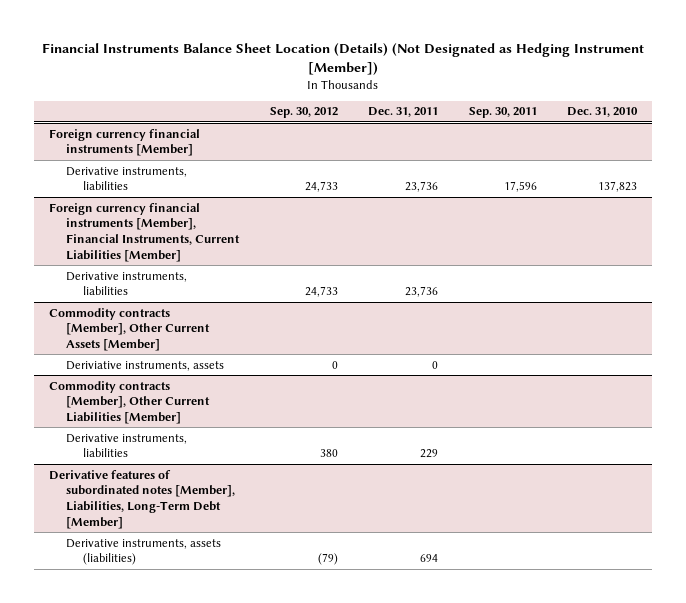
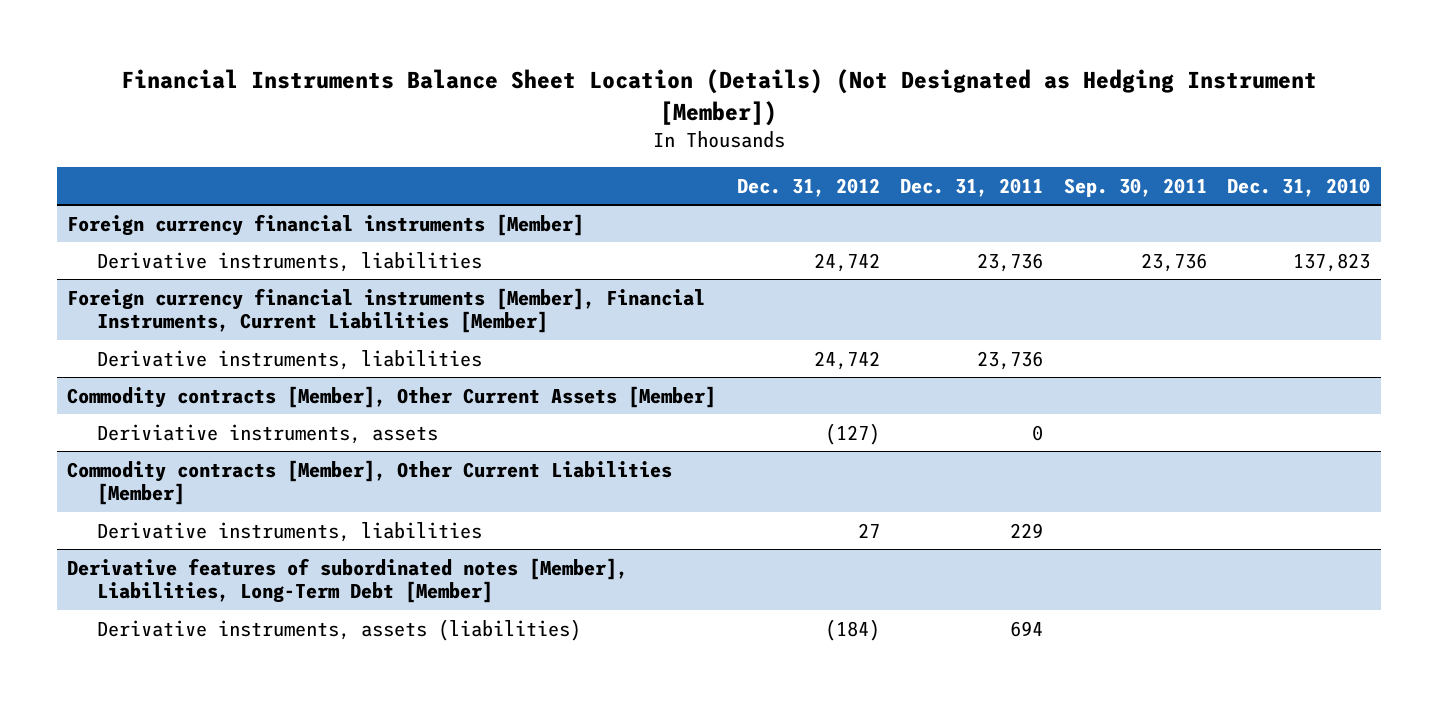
- | Sep. 30, 2012 | Dec. 31, 2011 | Sep. 30, 2011 | Dec. 31, 2010
+ | Dec. 31, 2012 | Dec. 31, 2011 | Sep. 30, 2011 | Dec. 31, 2010
@ Foreign currency financial instruments [Member]
- Derivative instruments, liabilities | 24,733 | 23,736 | 17,596 | 137,823
+ Derivative instruments, liabilities | 24,742 | 23,736 | 23,736 | 137,823

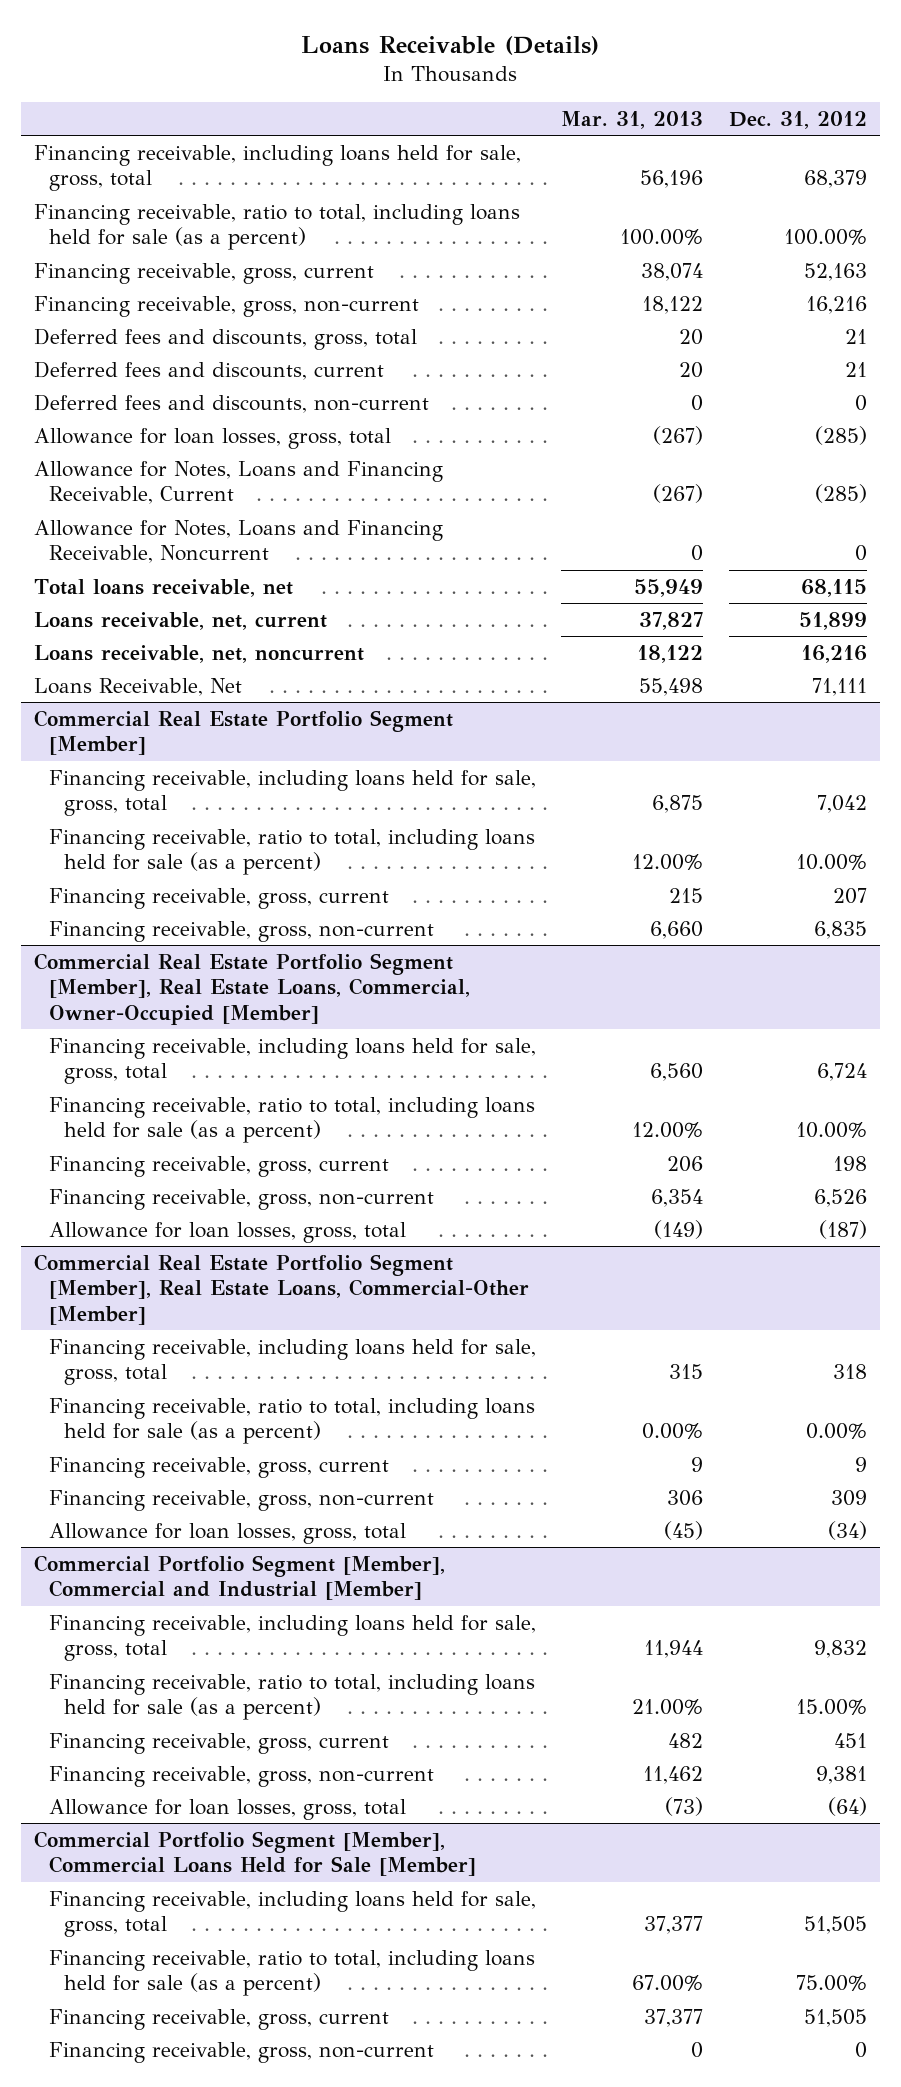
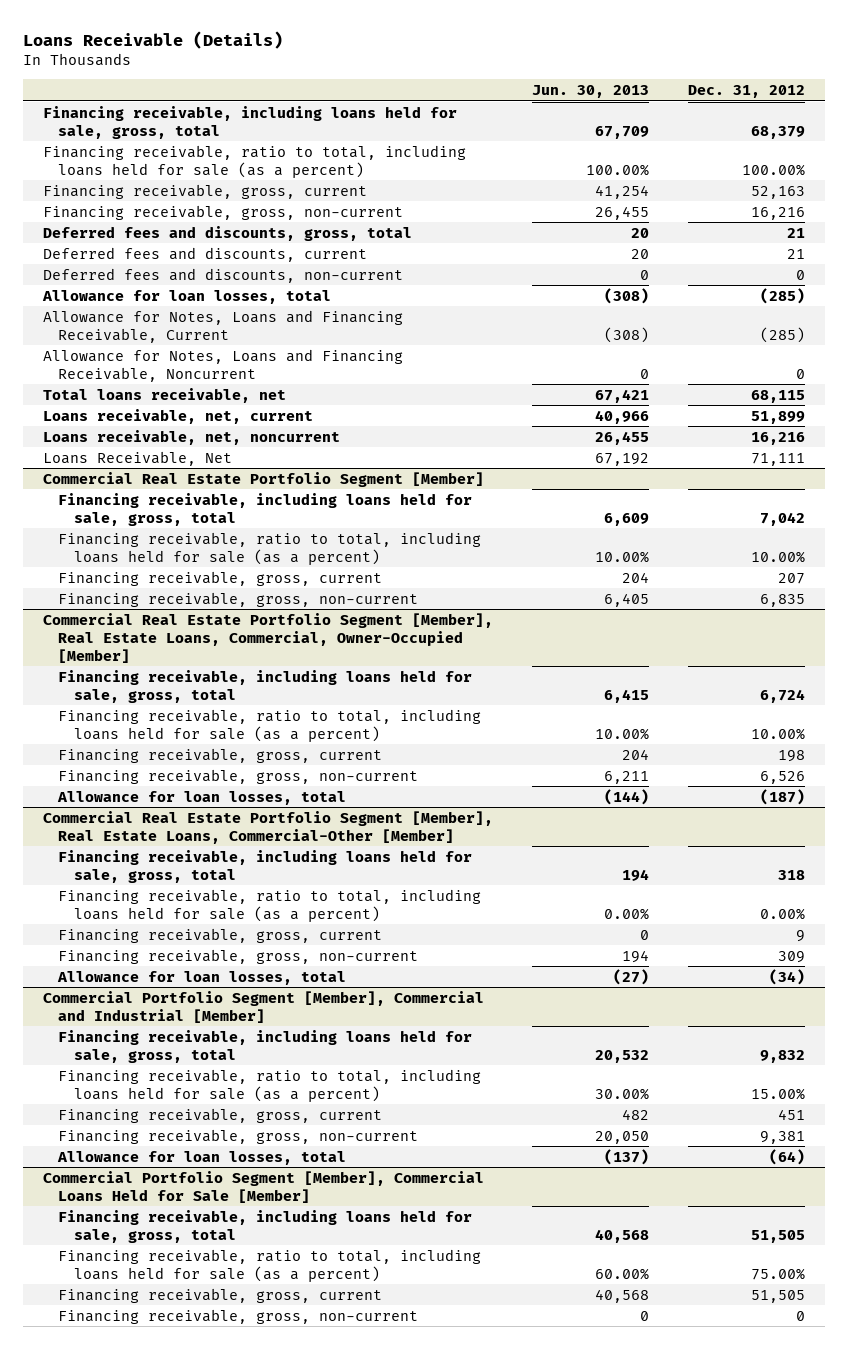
- | Mar. 31, 2013 | Dec. 31, 2012
+ | Jun. 30, 2013 | Dec. 31, 2012
- Allowance for loan losses, gross, total | (267) | (285)
+ Allowance for loan losses, total | (308) | (285)
@ Commercial Real Estate Portfolio Segment [Member], Real Estate Loans, Commercial, Owner-Occupied [Member]
- Allowance for loan losses, gross, total | (149) | (187)
+ Allowance for loan losses, total | (144) | (187)
@ Commercial Real Estate Portfolio Segment [Member], Real Estate Loans, Commercial-Other [Member]
- Allowance for loan losses, gross, total | (45) | (34)
+ Allowance for loan losses, total | (27) | (34)
@ Commercial Portfolio Segment [Member], Commercial and Industrial [Member]
- Allowance for loan losses, gross, total | (73) | (64)
+ Allowance for loan losses, total | (137) | (64)

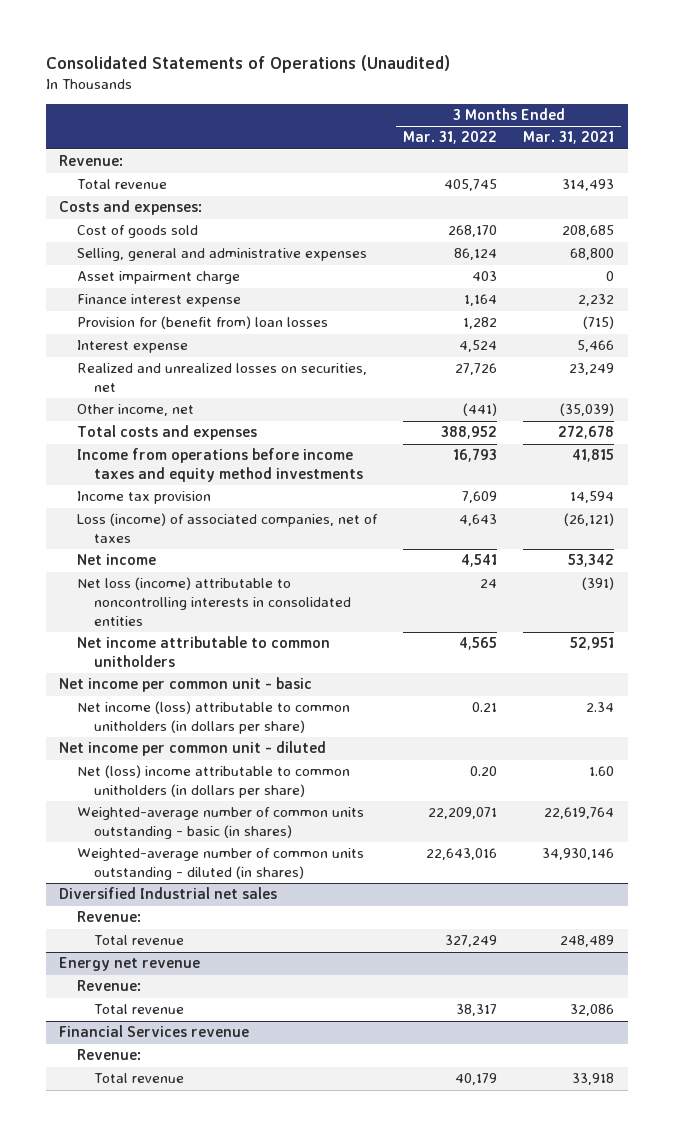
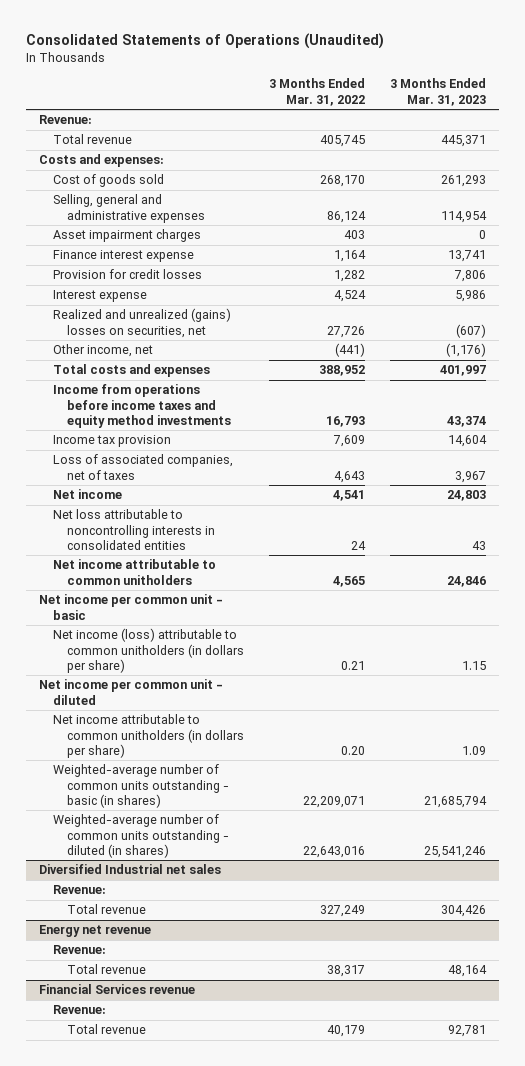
- | 3 Months Ended Mar. 31, 2022 | 3 Months Ended Mar. 31, 2021
+ | 3 Months Ended Mar. 31, 2022 | 3 Months Ended Mar. 31, 2023
- Asset impairment charge | 403 | 0
+ Asset impairment charges | 403 | 0
- Provision for (benefit from) loan losses | 1,282 | (715)
+ Provision for credit losses | 1,282 | 7,806
- Realized and unrealized losses on securities, net | 27,726 | 23,249
+ Realized and unrealized (gains) losses on securities, net | 27,726 | (607)
- Loss (income) of associated companies, net of taxes | 4,643 | (26,121)
+ Loss of associated companies, net of taxes | 4,643 | 3,967
- Net loss (income) attributable to noncontrolling interests in consolidated entities | 24 | (391)
+ Net loss attributable to noncontrolling interests in consolidated entities | 24 | 43
- Net (loss) income attributable to common unitholders (in dollars per share) | 0.20 | 1.60
+ Net income attributable to common unitholders (in dollars per share) | 0.20 | 1.09

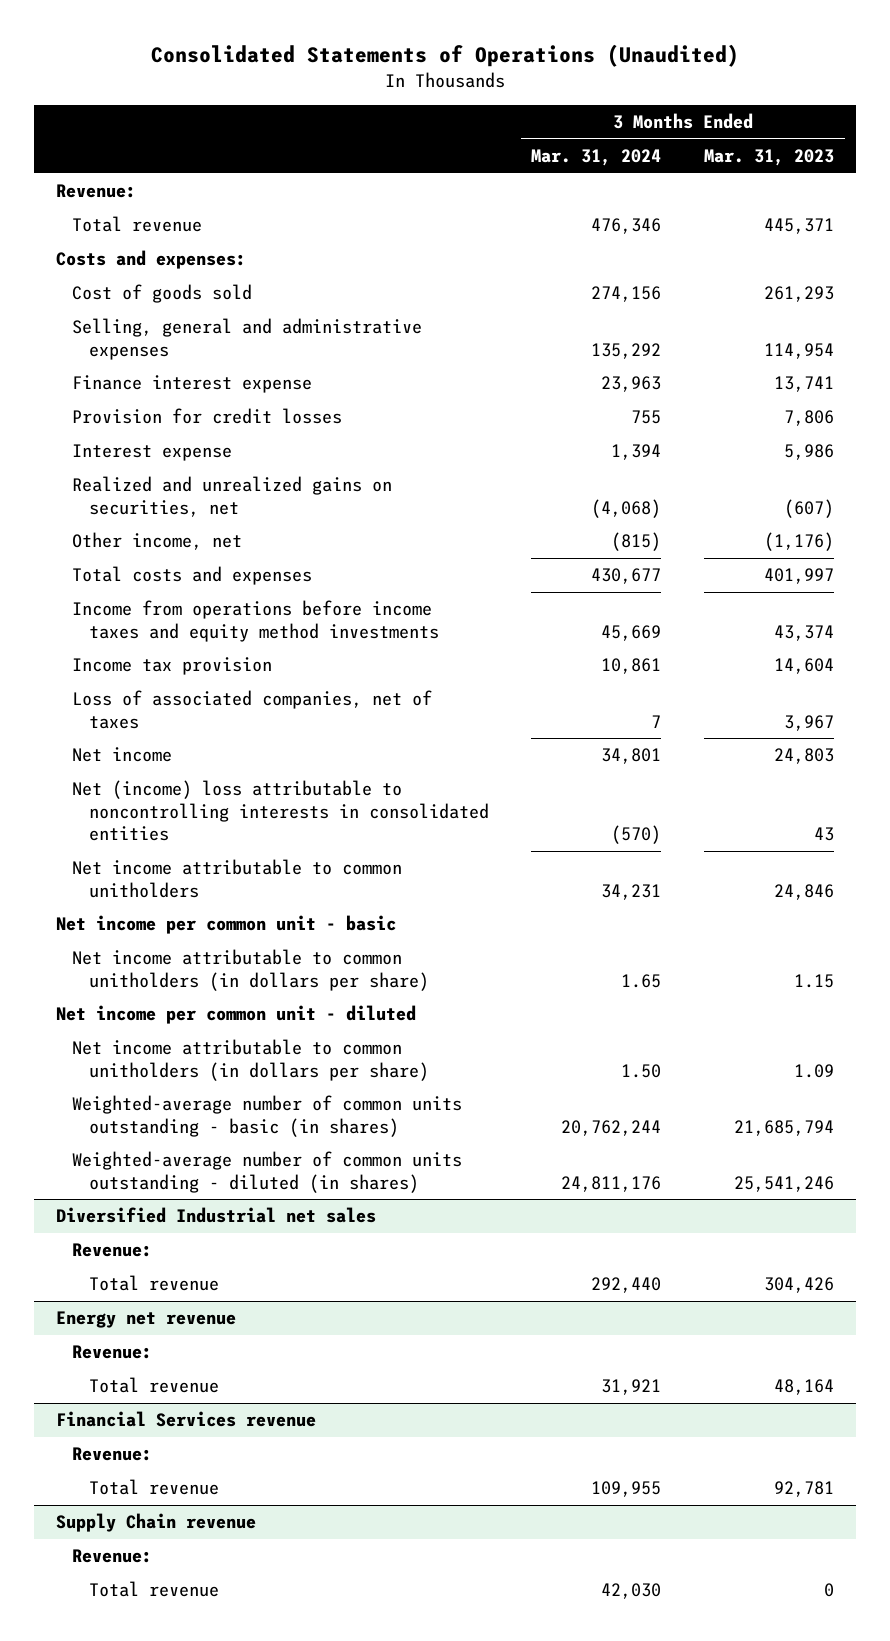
- | 3 Months Ended Mar. 31, 2022 | 3 Months Ended Mar. 31, 2023
+ | 3 Months Ended Mar. 31, 2024 | 3 Months Ended Mar. 31, 2023
- Asset impairment charges | 403 | 0
- Realized and unrealized (gains) losses on securities, net | 27,726 | (607)
+ Realized and unrealized gains on securities, net | (4,068) | (607)
- Net loss attributable to noncontrolling interests in consolidated entities | 24 | 43
+ Net (income) loss attributable to noncontrolling interests in consolidated entities | (570) | 43
- Net income (loss) attributable to common unitholders (in dollars per share) | 0.21 | 1.15
+ Net income attributable to common unitholders (in dollars per share) | 1.65 | 1.15
+ Supply Chain revenue
+ Revenue:
+ Total revenue | 42,030 | 0

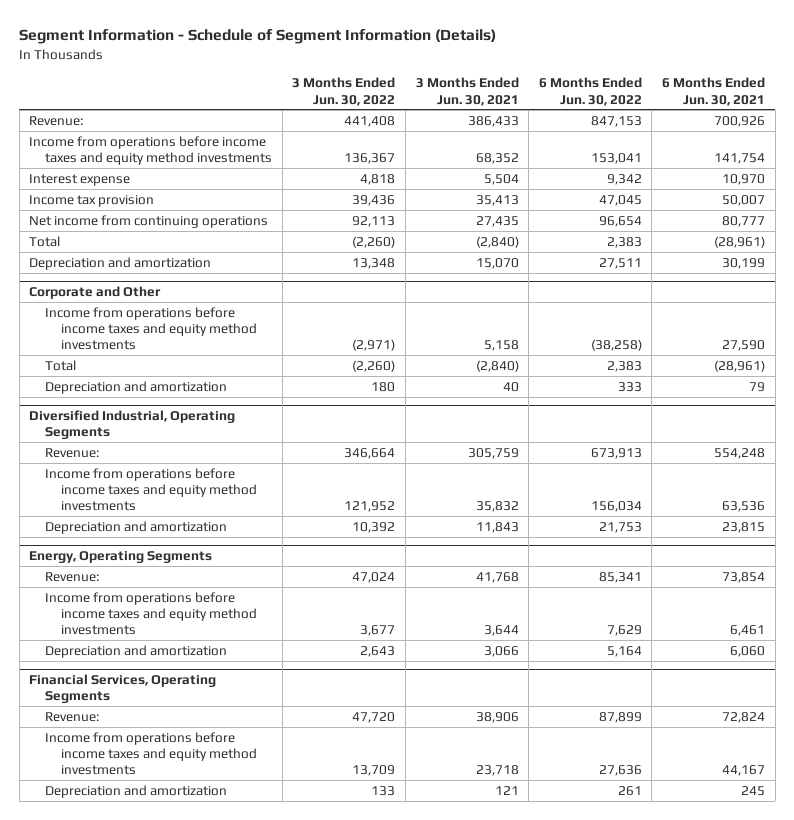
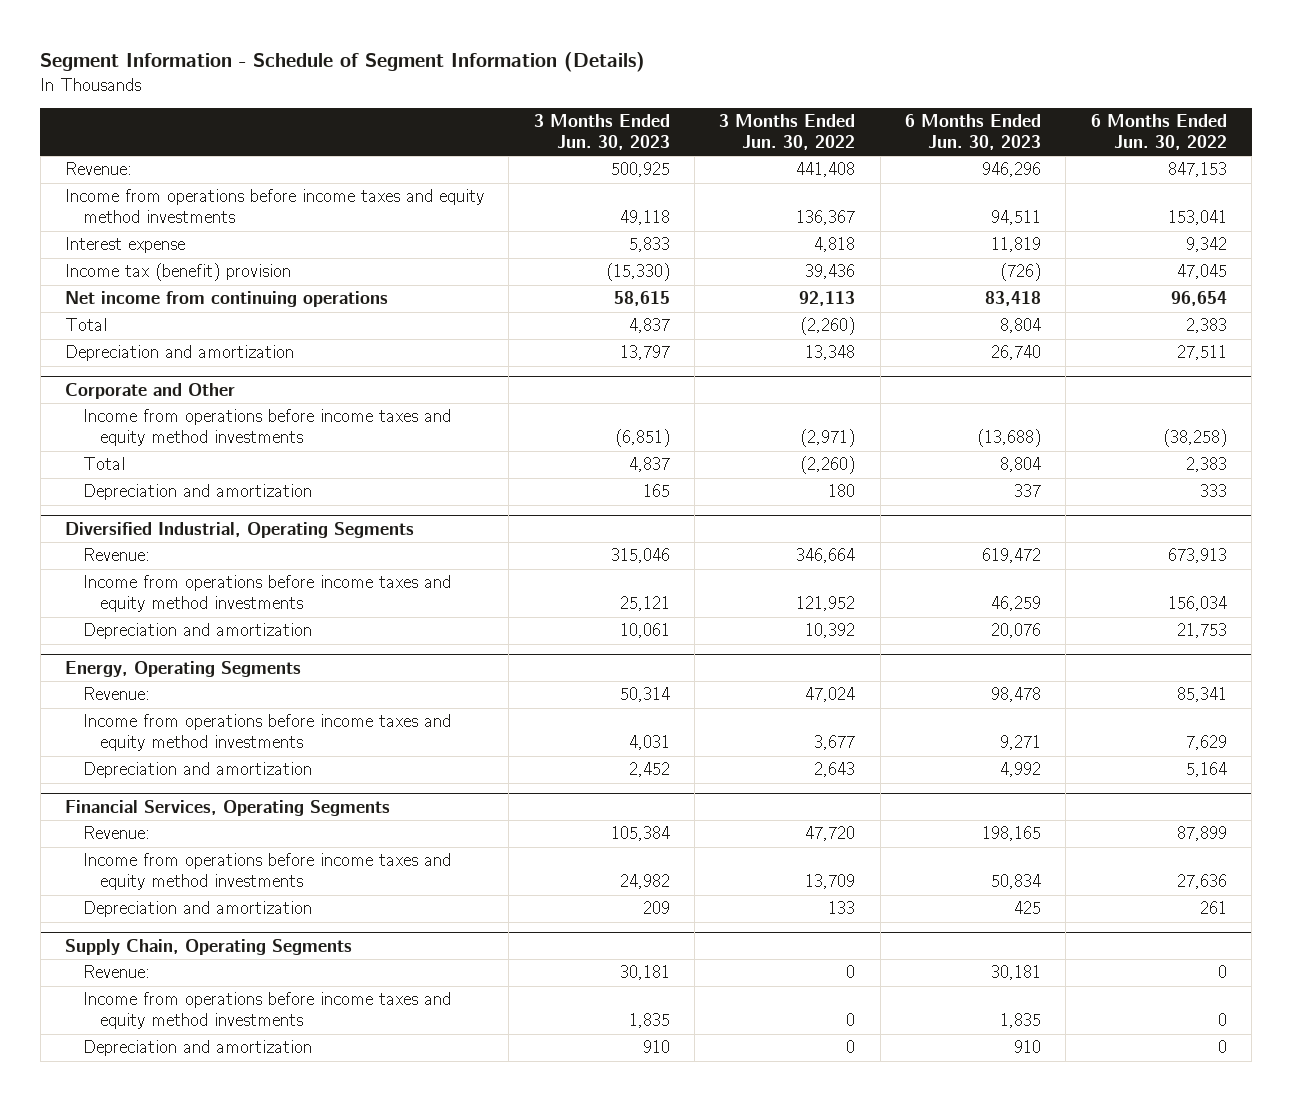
- | 3 Months Ended Jun. 30, 2022 | 3 Months Ended Jun. 30, 2021 | 6 Months Ended Jun. 30, 2022 | 6 Months Ended Jun. 30, 2021
+ | 3 Months Ended Jun. 30, 2023 | 3 Months Ended Jun. 30, 2022 | 6 Months Ended Jun. 30, 2023 | 6 Months Ended Jun. 30, 2022
- Income tax provision | 39,436 | 35,413 | 47,045 | 50,007
+ Income tax (benefit) provision | (15,330) | 39,436 | (726) | 47,045
+ Supply Chain, Operating Segments
+ Revenue: | 30,181 | 0 | 30,181 | 0
+ Income from operations before income taxes and equity method investments | 1,835 | 0 | 1,835 | 0
+ Depreciation and amortization | 910 | 0 | 910 | 0

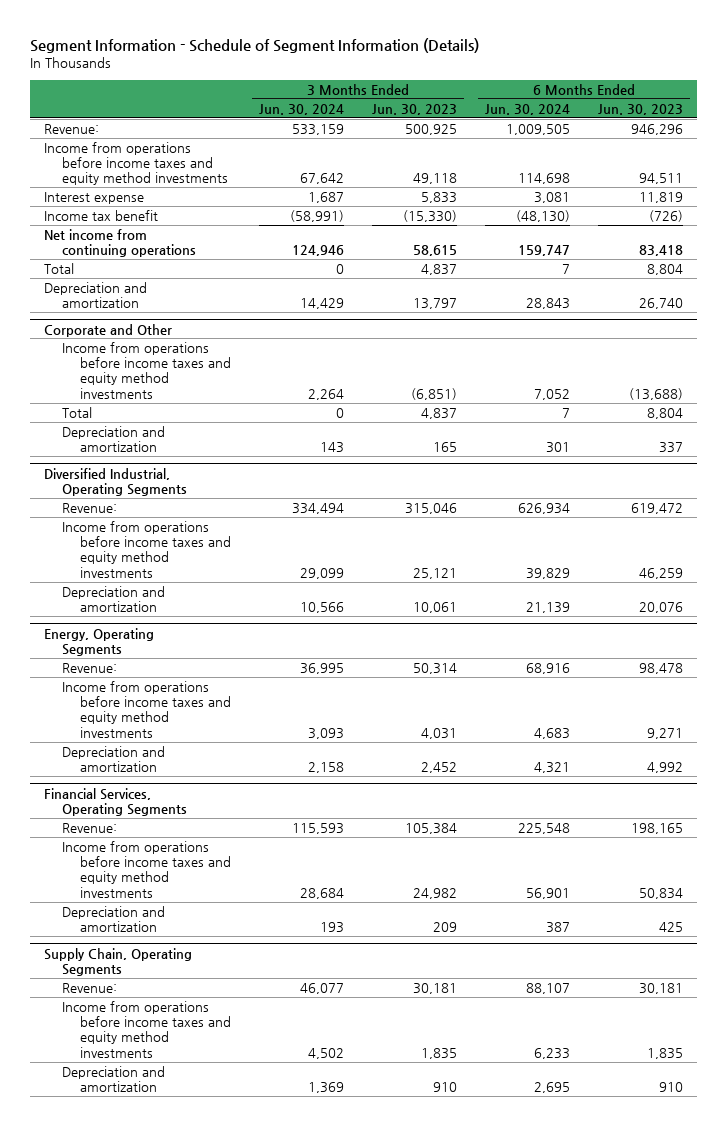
- | 3 Months Ended Jun. 30, 2023 | 3 Months Ended Jun. 30, 2022 | 6 Months Ended Jun. 30, 2023 | 6 Months Ended Jun. 30, 2022
+ | 3 Months Ended Jun. 30, 2024 | 3 Months Ended Jun. 30, 2023 | 6 Months Ended Jun. 30, 2024 | 6 Months Ended Jun. 30, 2023
- Income tax (benefit) provision | (15,330) | 39,436 | (726) | 47,045
+ Income tax benefit | (58,991) | (15,330) | (48,130) | (726)

